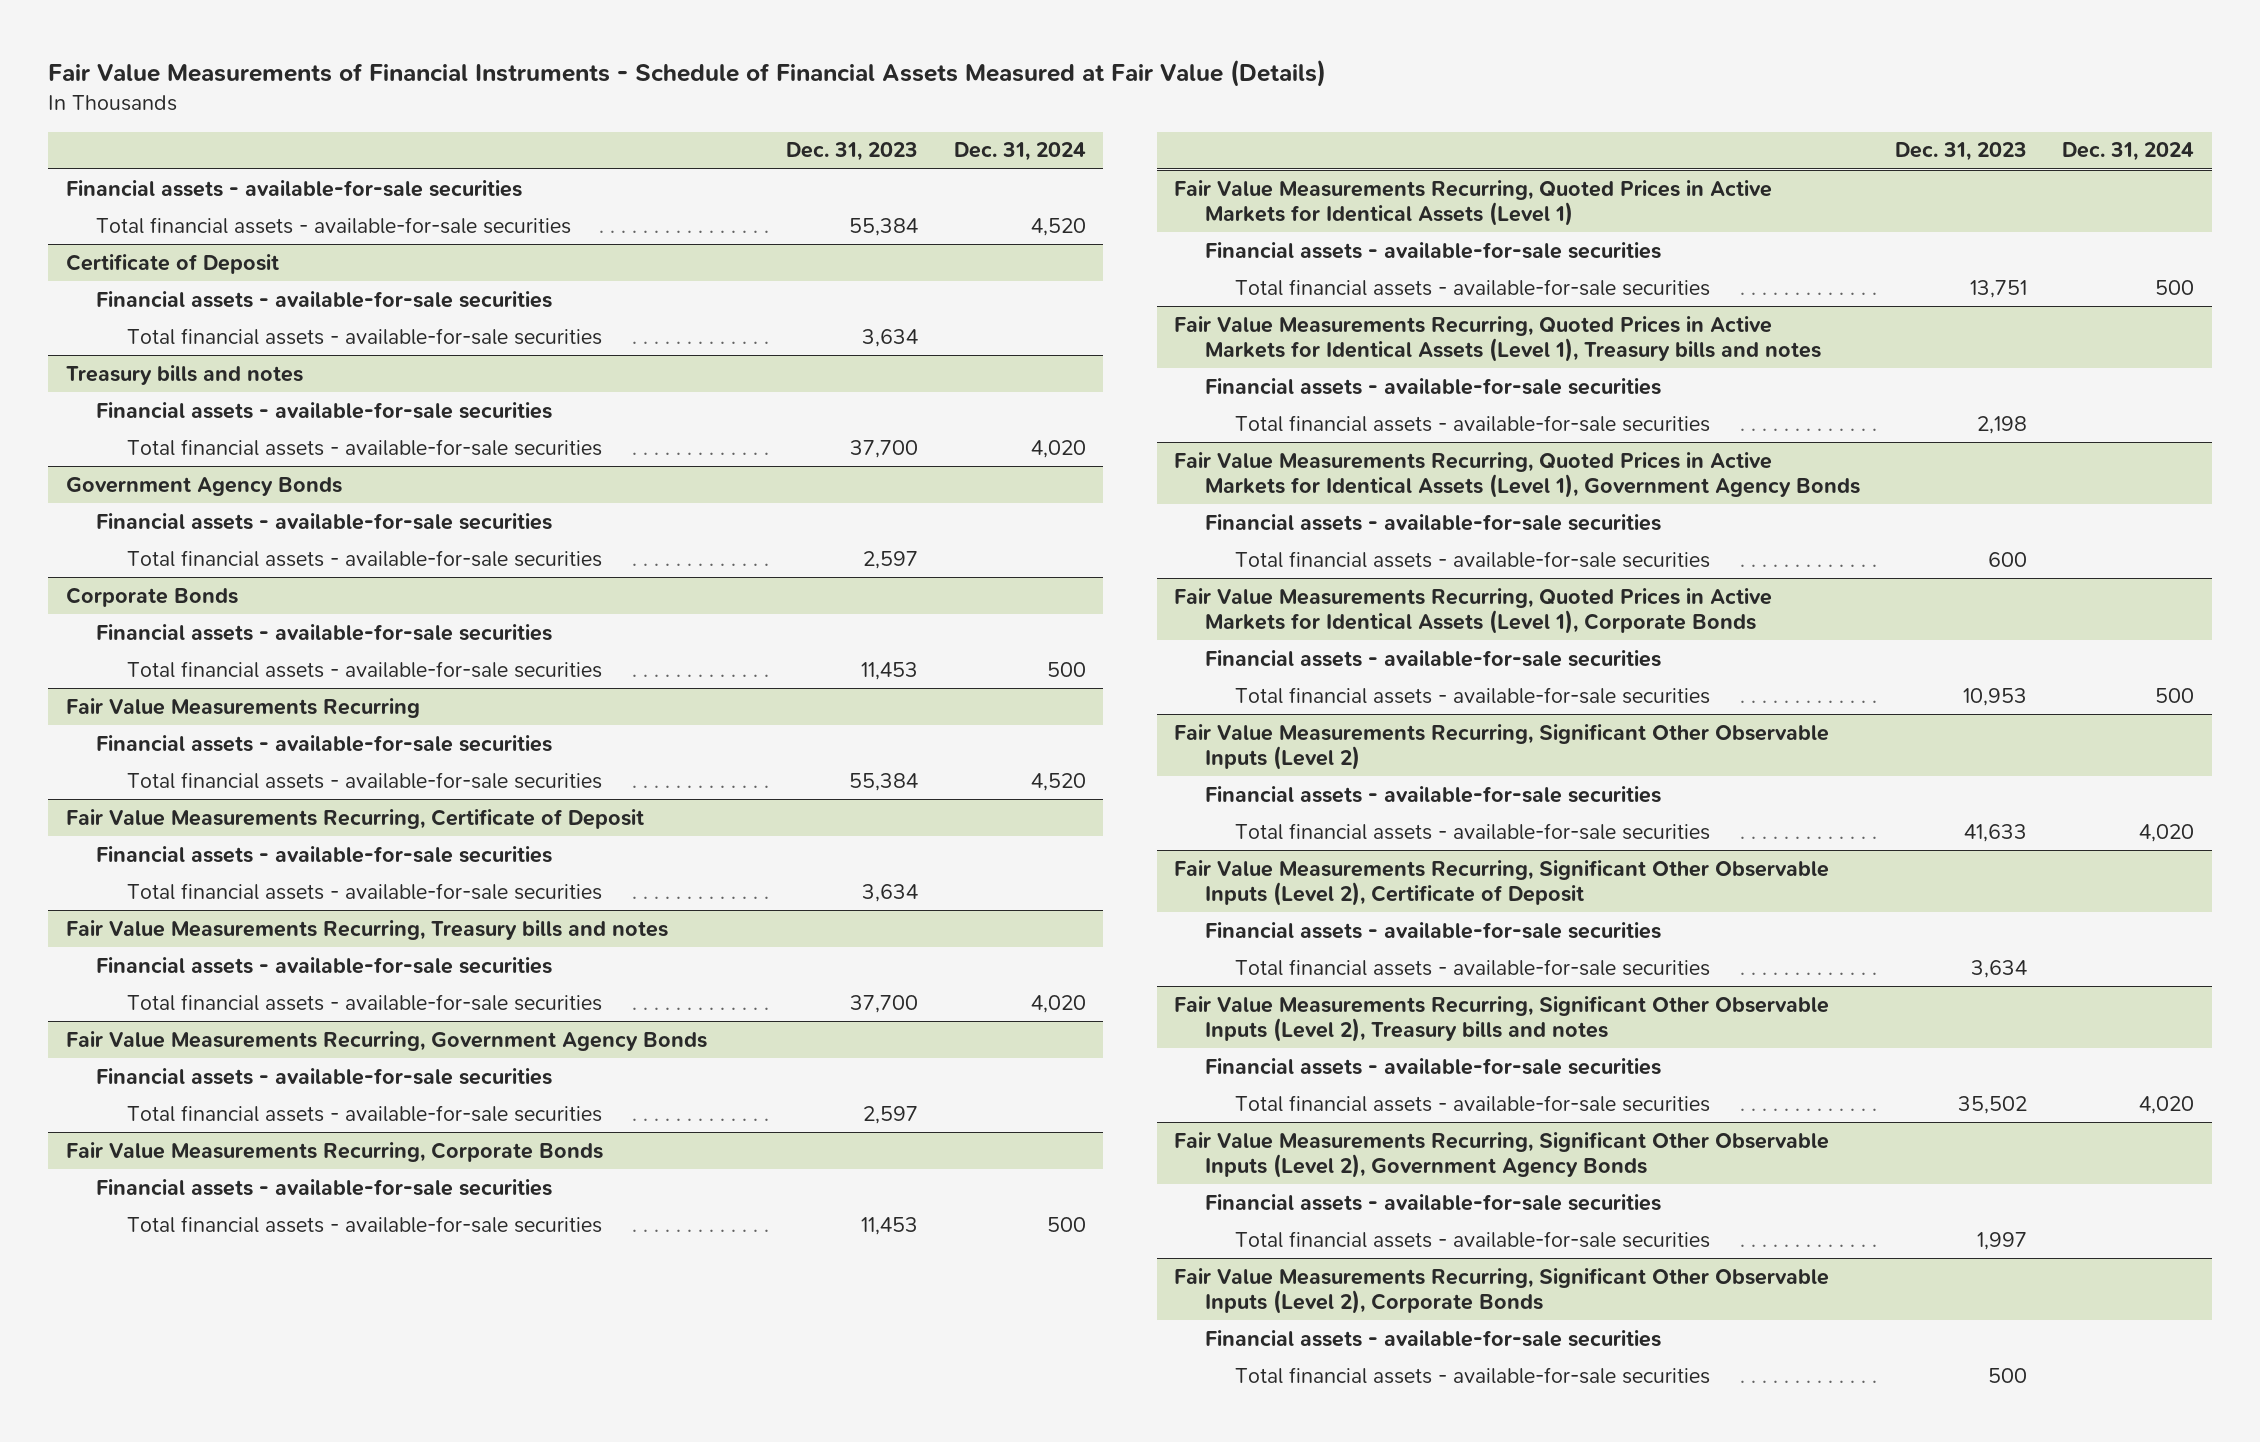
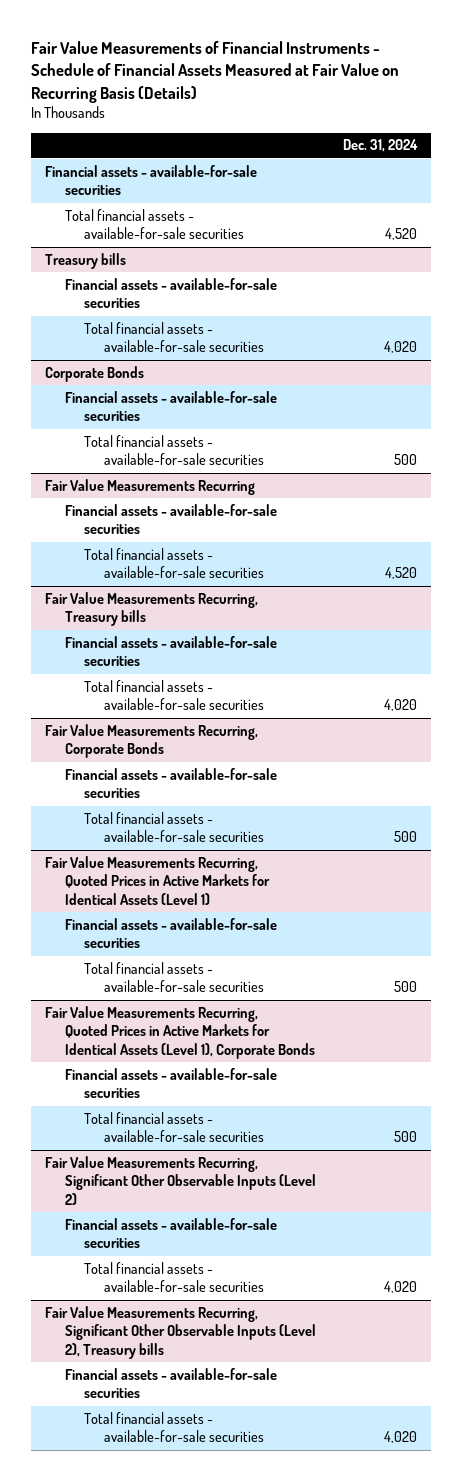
- Fair Value Measurements of Financial Instruments - Schedule of Financial Assets Measured at Fair Value (Details)
+ Fair Value Measurements of Financial Instruments - Schedule of Financial Assets Measured at Fair Value on Recurring Basis (Details)
- | Dec. 31, 2023 | Dec. 31, 2024
+ | Dec. 31, 2024
- Certificate of Deposit
- Financial assets - available-for-sale securities
- Total financial assets - available-for-sale securities | 3,634 |
- Treasury bills and notes
+ Treasury bills
- Government Agency Bonds
- Financial assets - available-for-sale securities
- Total financial assets - available-for-sale securities | 2,597 |
- Fair Value Measurements Recurring, Certificate of Deposit
- Financial assets - available-for-sale securities
- Total financial assets - available-for-sale securities | 3,634 |
- Fair Value Measurements Recurring, Treasury bills and notes
+ Fair Value Measurements Recurring, Treasury bills
- Fair Value Measurements Recurring, Government Agency Bonds
- Financial assets - available-for-sale securities
- Total financial assets - available-for-sale securities | 2,597 |
- Fair Value Measurements Recurring, Quoted Prices in Active Markets for Identical Assets (Level 1), Treasury bills and notes
- Financial assets - available-for-sale securities
- Total financial assets - available-for-sale securities | 2,198 |
- Fair Value Measurements Recurring, Quoted Prices in Active Markets for Identical Assets (Level 1), Government Agency Bonds
- Financial assets - available-for-sale securities
- Total financial assets - available-for-sale securities | 600 |
- Fair Value Measurements Recurring, Significant Other Observable Inputs (Level 2), Certificate of Deposit
- Financial assets - available-for-sale securities
- Total financial assets - available-for-sale securities | 3,634 |
- Fair Value Measurements Recurring, Significant Other Observable Inputs (Level 2), Treasury bills and notes
+ Fair Value Measurements Recurring, Significant Other Observable Inputs (Level 2), Treasury bills
- Fair Value Measurements Recurring, Significant Other Observable Inputs (Level 2), Government Agency Bonds
- Financial assets - available-for-sale securities
- Total financial assets - available-for-sale securities | 1,997 |
- Fair Value Measurements Recurring, Significant Other Observable Inputs (Level 2), Corporate Bonds
- Financial assets - available-for-sale securities
- Total financial assets - available-for-sale securities | 500 |

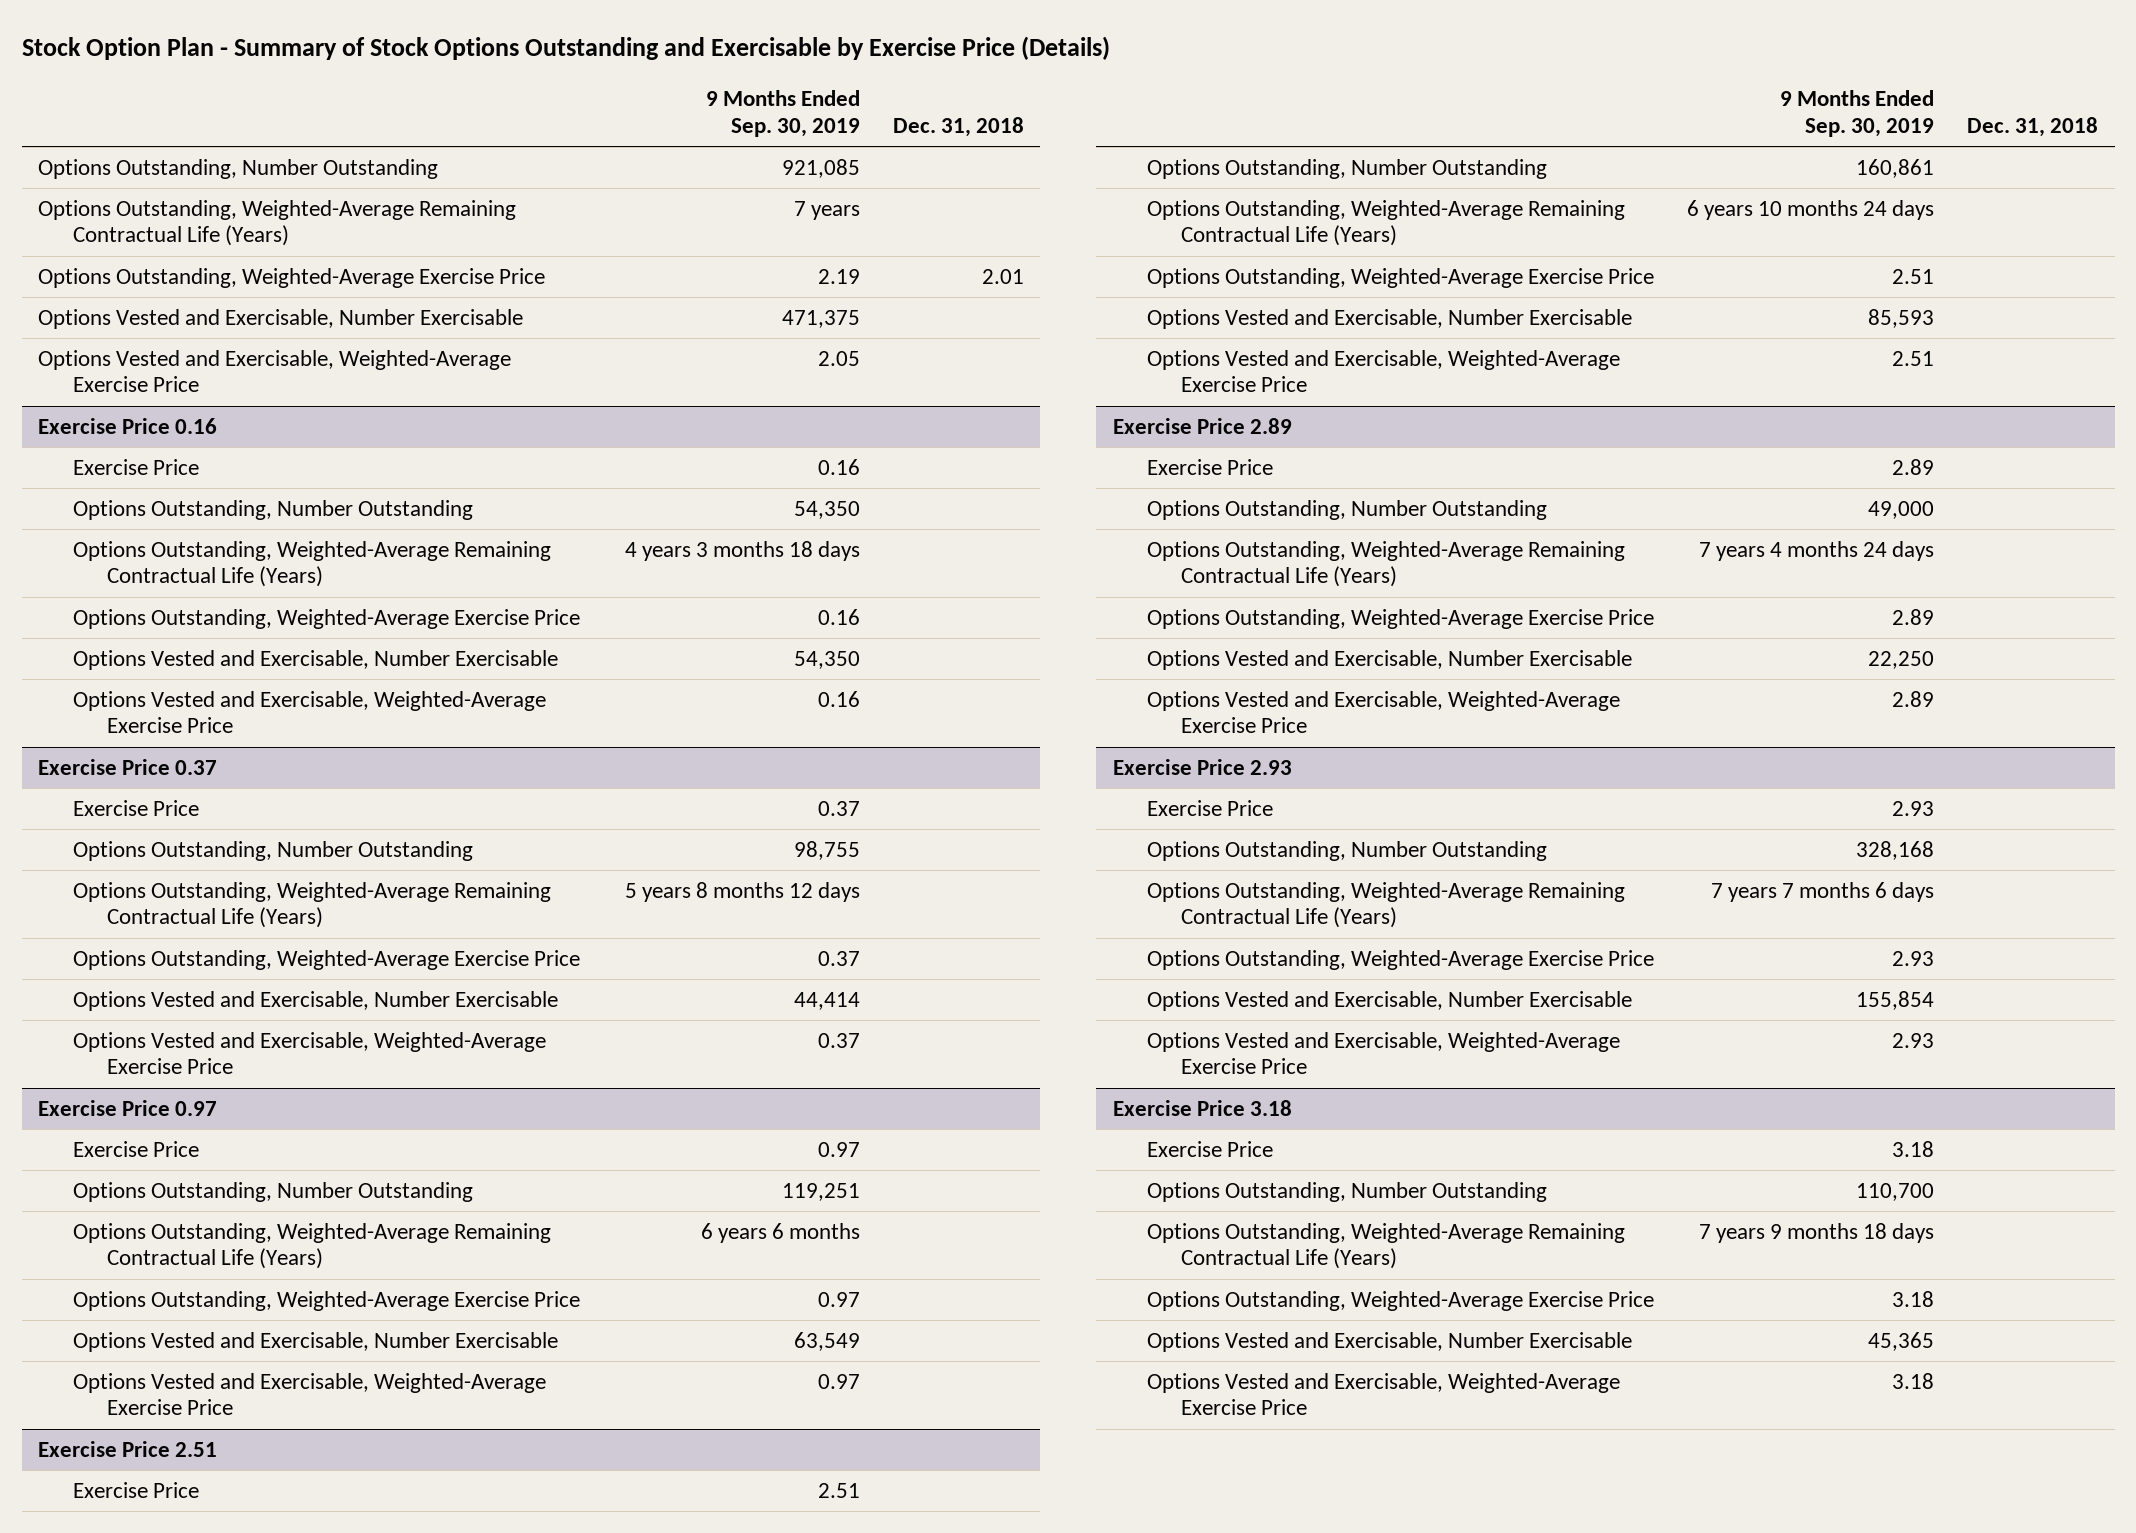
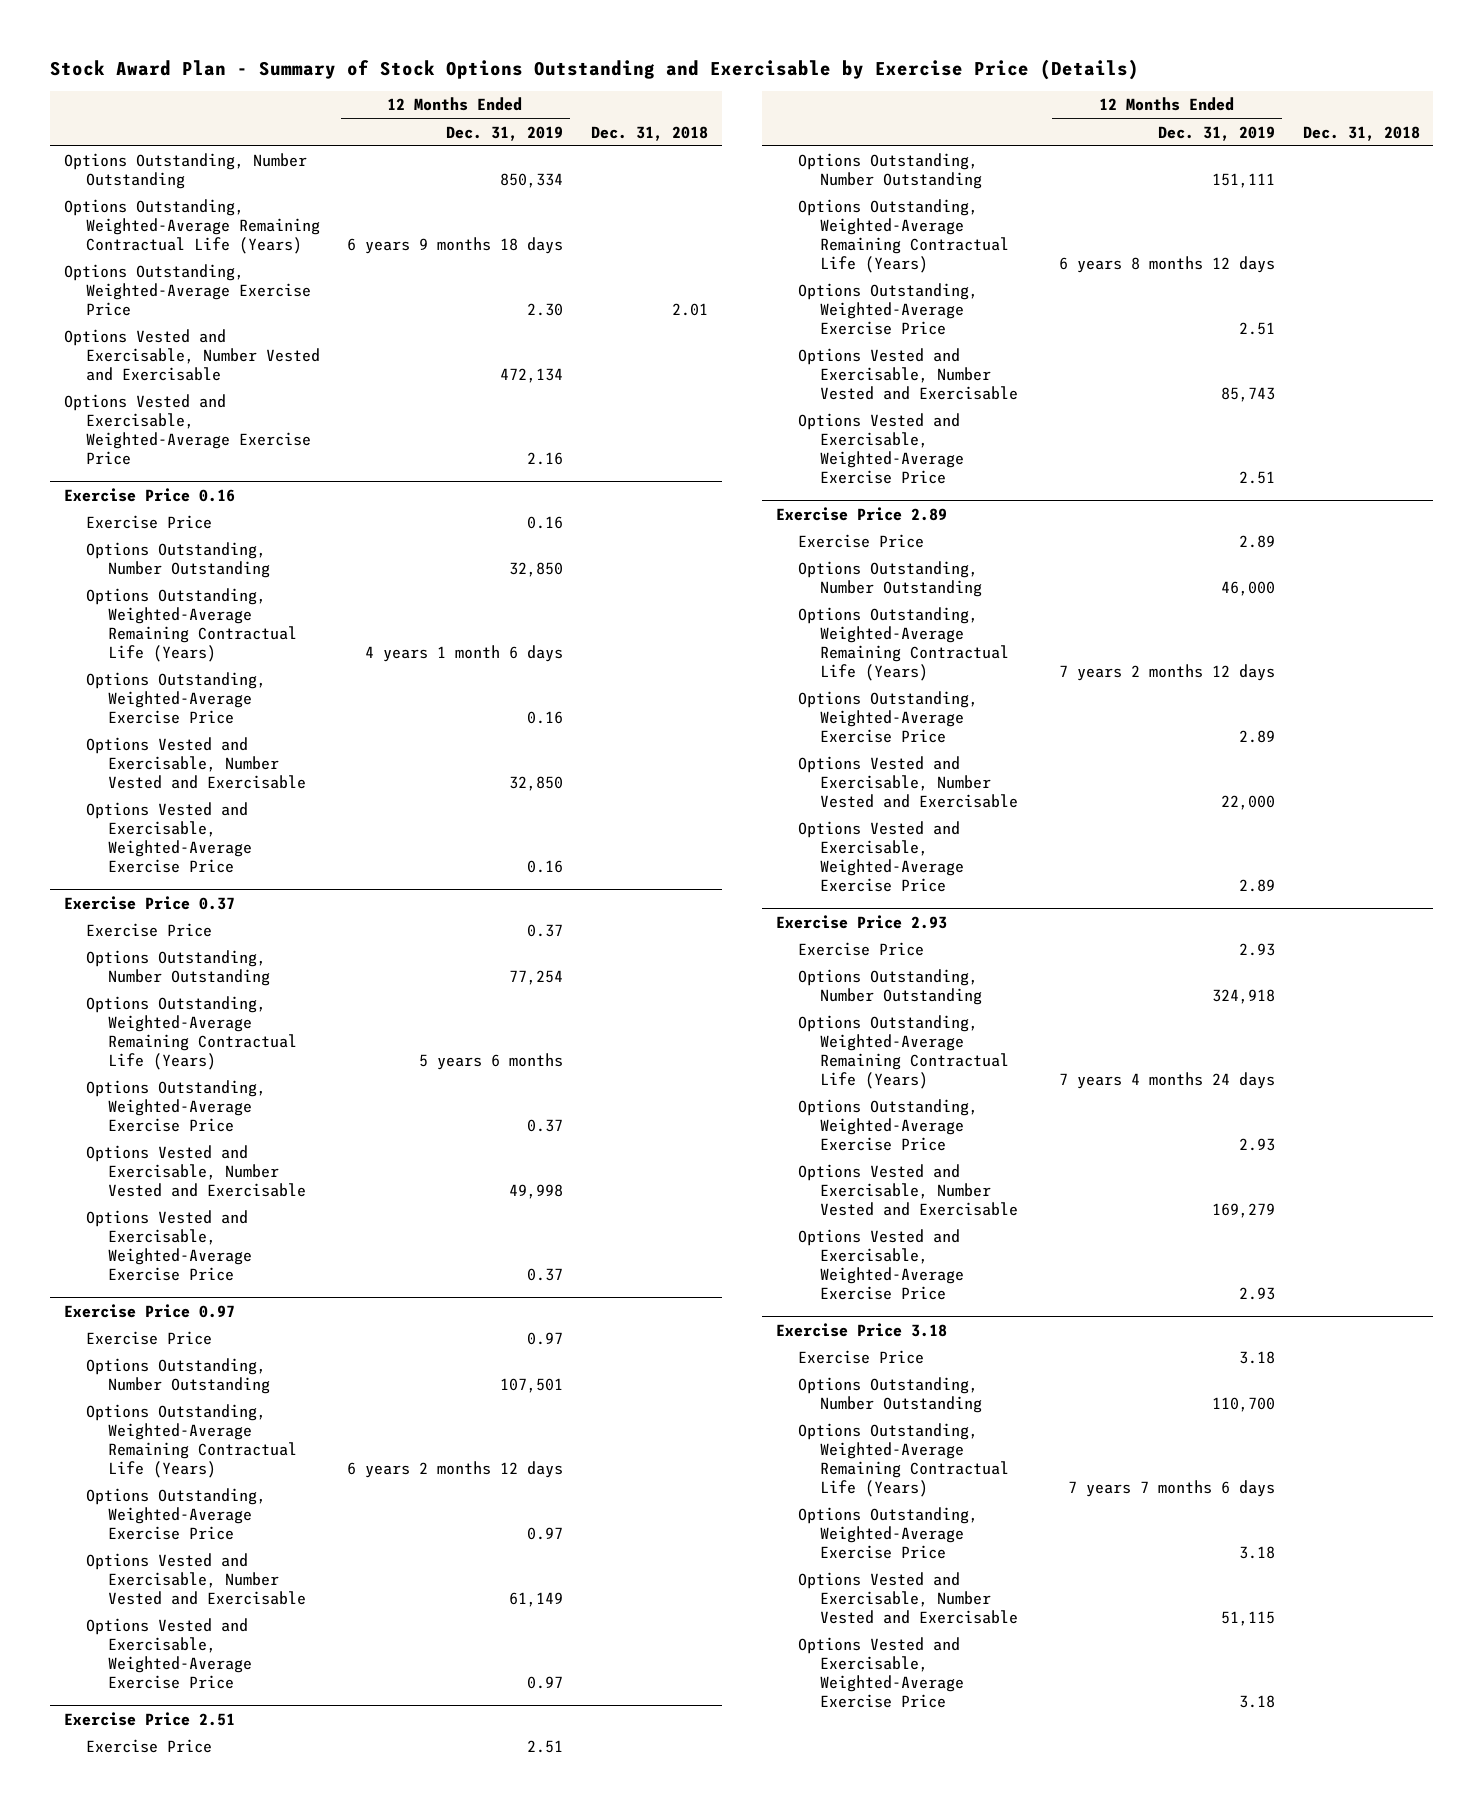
- Stock Option Plan - Summary of Stock Options Outstanding and Exercisable by Exercise Price (Details)
+ Stock Award Plan - Summary of Stock Options Outstanding and Exercisable by Exercise Price (Details)
- | 9 Months Ended Sep. 30, 2019 | Dec. 31, 2018
+ | 12 Months Ended Dec. 31, 2019 | Dec. 31, 2018
- Options Vested and Exercisable, Number Exercisable | 471,375 |
+ Options Vested and Exercisable, Number Vested and Exercisable | 472,134 |
@ Exercise Price 0.16
- Options Vested and Exercisable, Number Exercisable | 54,350 |
+ Options Vested and Exercisable, Number Vested and Exercisable | 32,850 |
@ Exercise Price 0.37
- Options Vested and Exercisable, Number Exercisable | 44,414 |
+ Options Vested and Exercisable, Number Vested and Exercisable | 49,998 |
@ Exercise Price 0.97
- Options Vested and Exercisable, Number Exercisable | 63,549 |
+ Options Vested and Exercisable, Number Vested and Exercisable | 61,149 |
@ Exercise Price 2.51
- Options Vested and Exercisable, Number Exercisable | 85,593 |
+ Options Vested and Exercisable, Number Vested and Exercisable | 85,743 |
@ Exercise Price 2.89
- Options Vested and Exercisable, Number Exercisable | 22,250 |
+ Options Vested and Exercisable, Number Vested and Exercisable | 22,000 |
@ Exercise Price 2.93
- Options Vested and Exercisable, Number Exercisable | 155,854 |
+ Options Vested and Exercisable, Number Vested and Exercisable | 169,279 |
@ Exercise Price 3.18
- Options Vested and Exercisable, Number Exercisable | 45,365 |
+ Options Vested and Exercisable, Number Vested and Exercisable | 51,115 |

